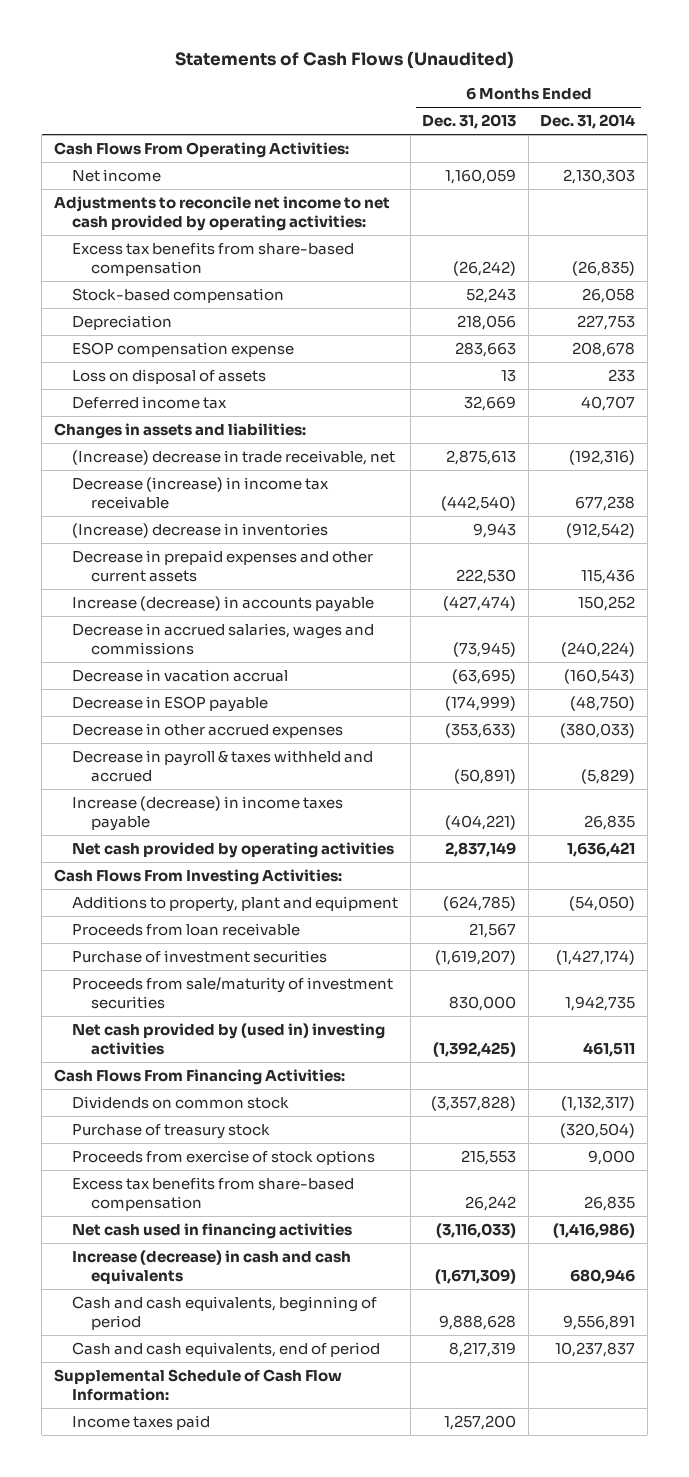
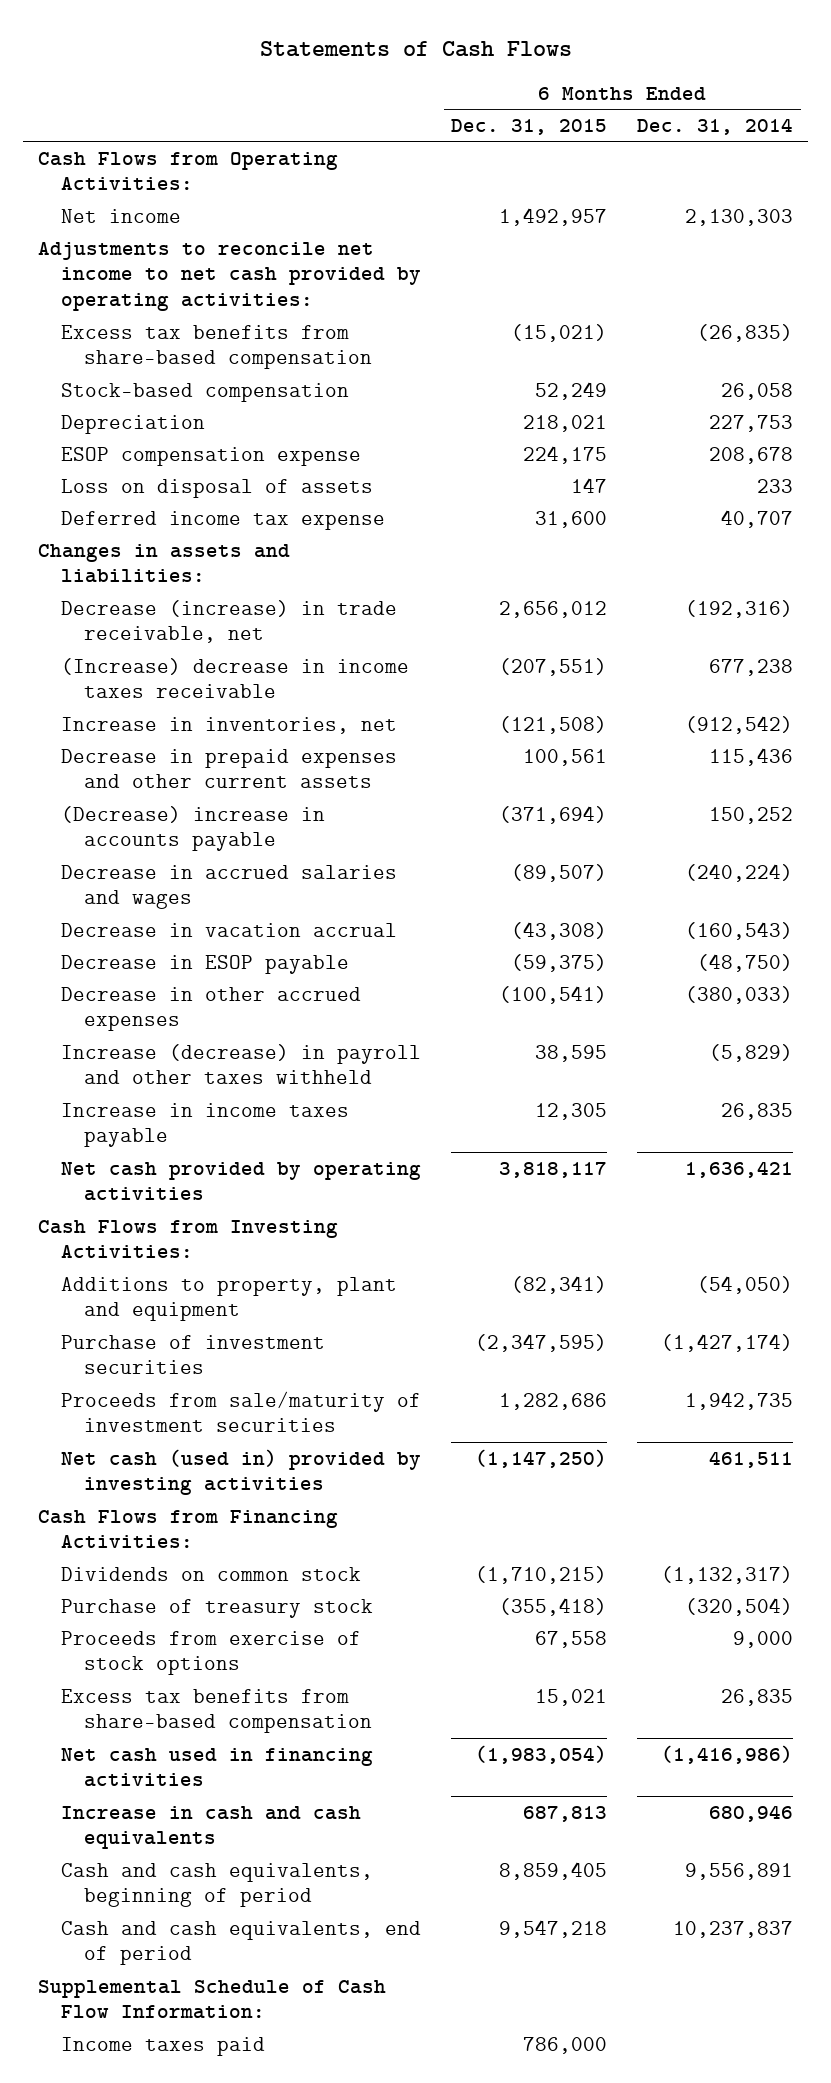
- Statements of Cash Flows (Unaudited)
+ Statements of Cash Flows
- | 6 Months Ended Dec. 31, 2013 | 6 Months Ended Dec. 31, 2014
+ | 6 Months Ended Dec. 31, 2015 | 6 Months Ended Dec. 31, 2014
- Cash Flows From Operating Activities:
+ Cash Flows from Operating Activities:
- Deferred income tax | 32,669 | 40,707
+ Deferred income tax expense | 31,600 | 40,707
- (Increase) decrease in trade receivable, net | 2,875,613 | (192,316)
- Decrease (increase) in income tax receivable | (442,540) | 677,238
- (Increase) decrease in inventories | 9,943 | (912,542)
+ Decrease (increase) in trade receivable, net | 2,656,012 | (192,316)
+ (Increase) decrease in income taxes receivable | (207,551) | 677,238
+ Increase in inventories, net | (121,508) | (912,542)
- Increase (decrease) in accounts payable | (427,474) | 150,252
- Decrease in accrued salaries, wages and commissions | (73,945) | (240,224)
+ (Decrease) increase in accounts payable | (371,694) | 150,252
+ Decrease in accrued salaries and wages | (89,507) | (240,224)
- Decrease in payroll & taxes withheld and accrued | (50,891) | (5,829)
- Increase (decrease) in income taxes payable | (404,221) | 26,835
+ Increase (decrease) in payroll and other taxes withheld | 38,595 | (5,829)
+ Increase in income taxes payable | 12,305 | 26,835
- Cash Flows From Investing Activities:
+ Cash Flows from Investing Activities:
- Proceeds from loan receivable | 21,567 |
- Net cash provided by (used in) investing activities | (1,392,425) | 461,511
- Cash Flows From Financing Activities:
+ Net cash (used in) provided by investing activities | (1,147,250) | 461,511
+ Cash Flows from Financing Activities:
- Increase (decrease) in cash and cash equivalents | (1,671,309) | 680,946
+ Increase in cash and cash equivalents | 687,813 | 680,946

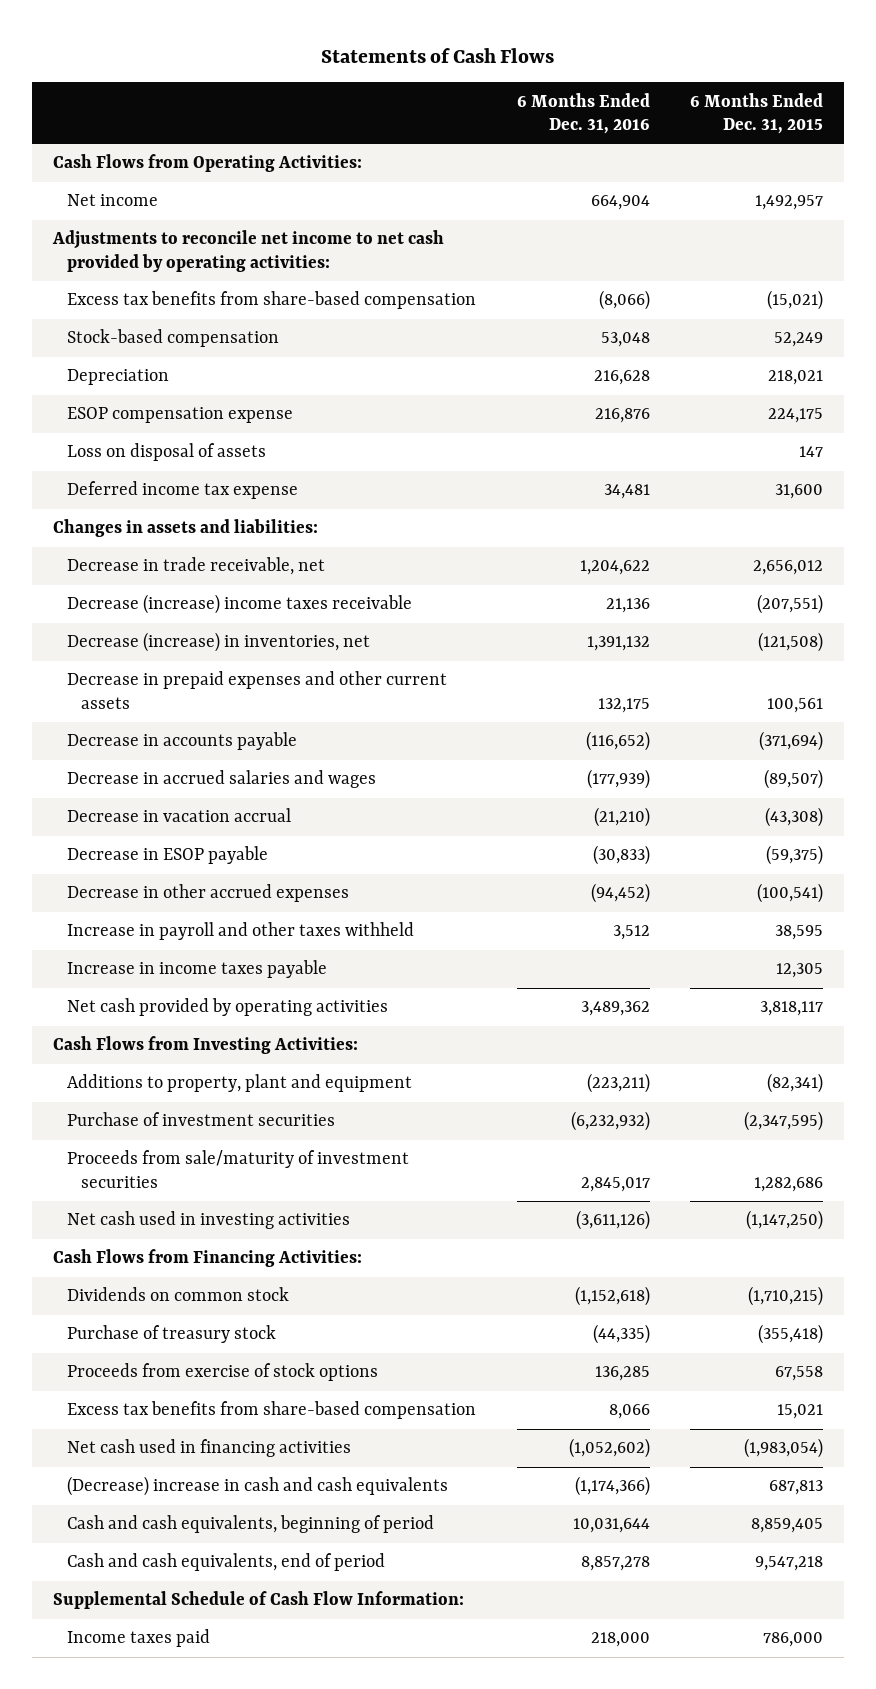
- | 6 Months Ended Dec. 31, 2015 | 6 Months Ended Dec. 31, 2014
+ | 6 Months Ended Dec. 31, 2016 | 6 Months Ended Dec. 31, 2015
- Decrease (increase) in trade receivable, net | 2,656,012 | (192,316)
- (Increase) decrease in income taxes receivable | (207,551) | 677,238
- Increase in inventories, net | (121,508) | (912,542)
+ Decrease in trade receivable, net | 1,204,622 | 2,656,012
+ Decrease (increase) income taxes receivable | 21,136 | (207,551)
+ Decrease (increase) in inventories, net | 1,391,132 | (121,508)
- (Decrease) increase in accounts payable | (371,694) | 150,252
+ Decrease in accounts payable | (116,652) | (371,694)
- Increase (decrease) in payroll and other taxes withheld | 38,595 | (5,829)
+ Increase in payroll and other taxes withheld | 3,512 | 38,595
- Net cash (used in) provided by investing activities | (1,147,250) | 461,511
+ Net cash used in investing activities | (3,611,126) | (1,147,250)
- Increase in cash and cash equivalents | 687,813 | 680,946
+ (Decrease) increase in cash and cash equivalents | (1,174,366) | 687,813

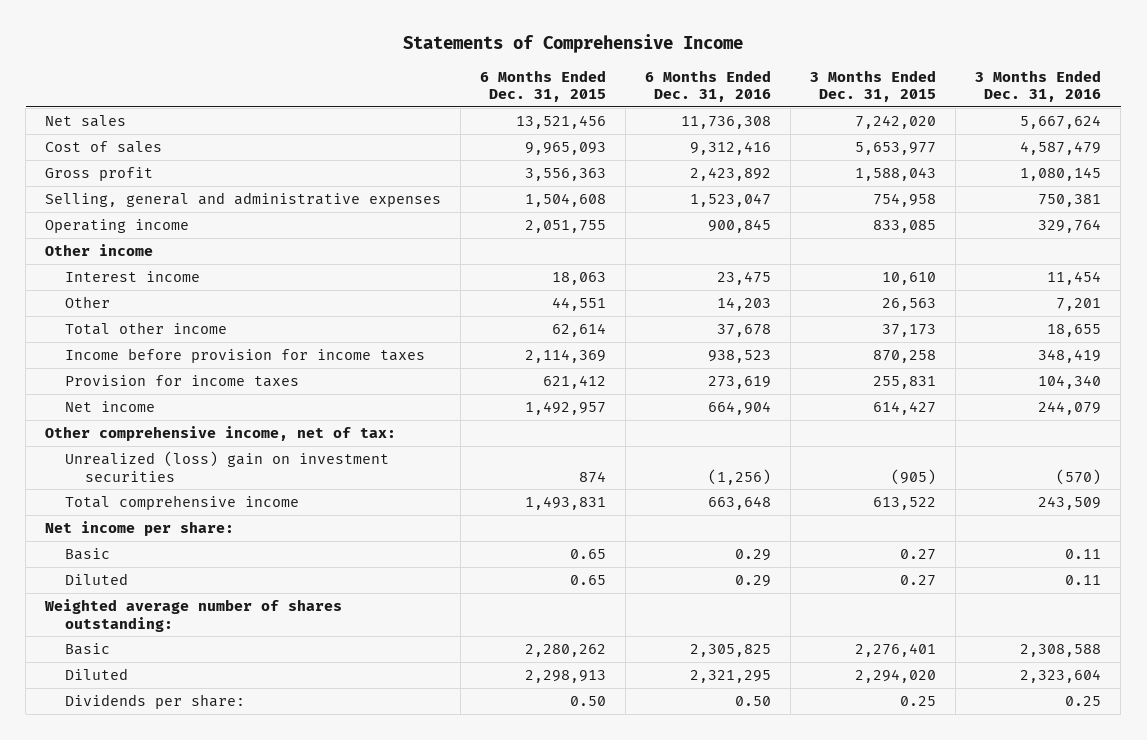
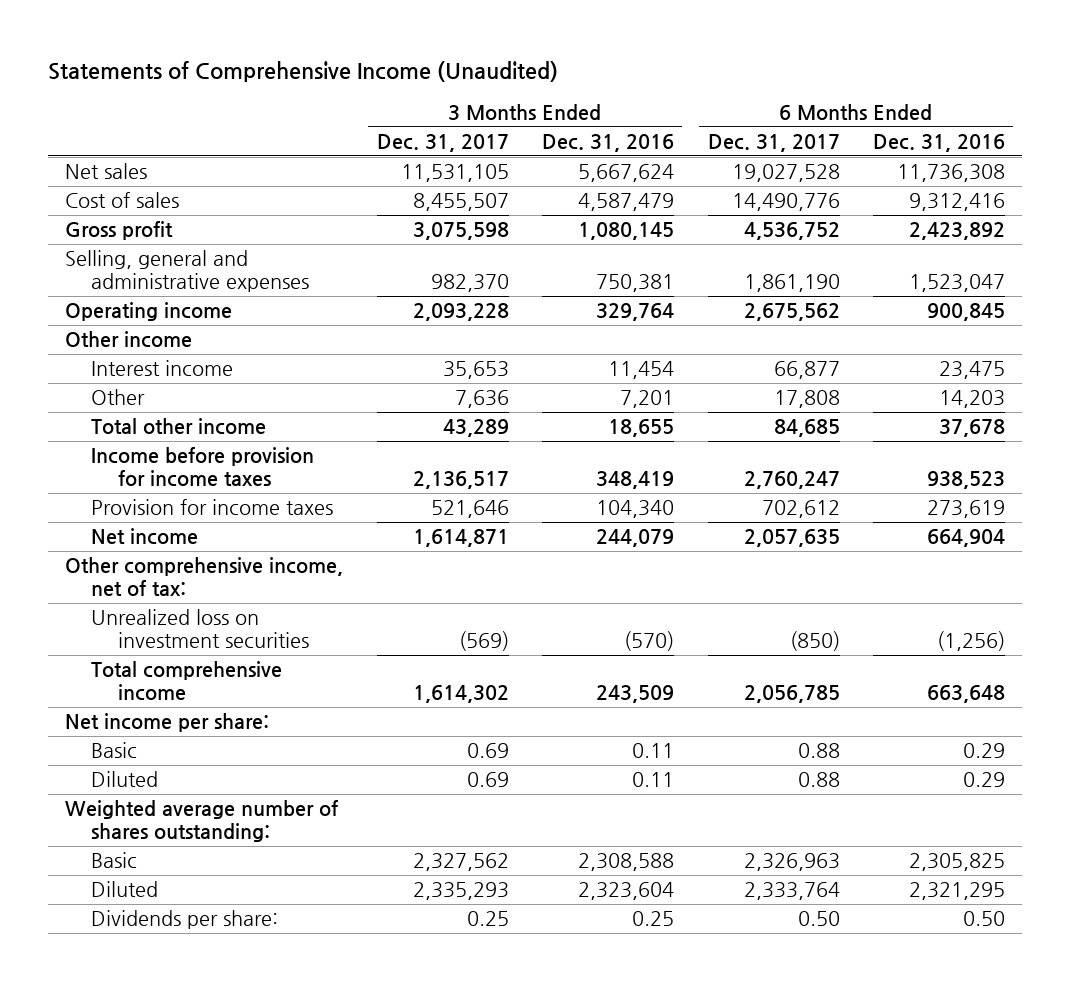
- Statements of Comprehensive Income
+ Statements of Comprehensive Income (Unaudited)
- | 6 Months Ended Dec. 31, 2015 | 6 Months Ended Dec. 31, 2016 | 3 Months Ended Dec. 31, 2015 | 3 Months Ended Dec. 31, 2016
+ | 3 Months Ended Dec. 31, 2017 | 3 Months Ended Dec. 31, 2016 | 6 Months Ended Dec. 31, 2017 | 6 Months Ended Dec. 31, 2016
- Unrealized (loss) gain on investment securities | 874 | (1,256) | (905) | (570)
+ Unrealized loss on investment securities | (569) | (570) | (850) | (1,256)

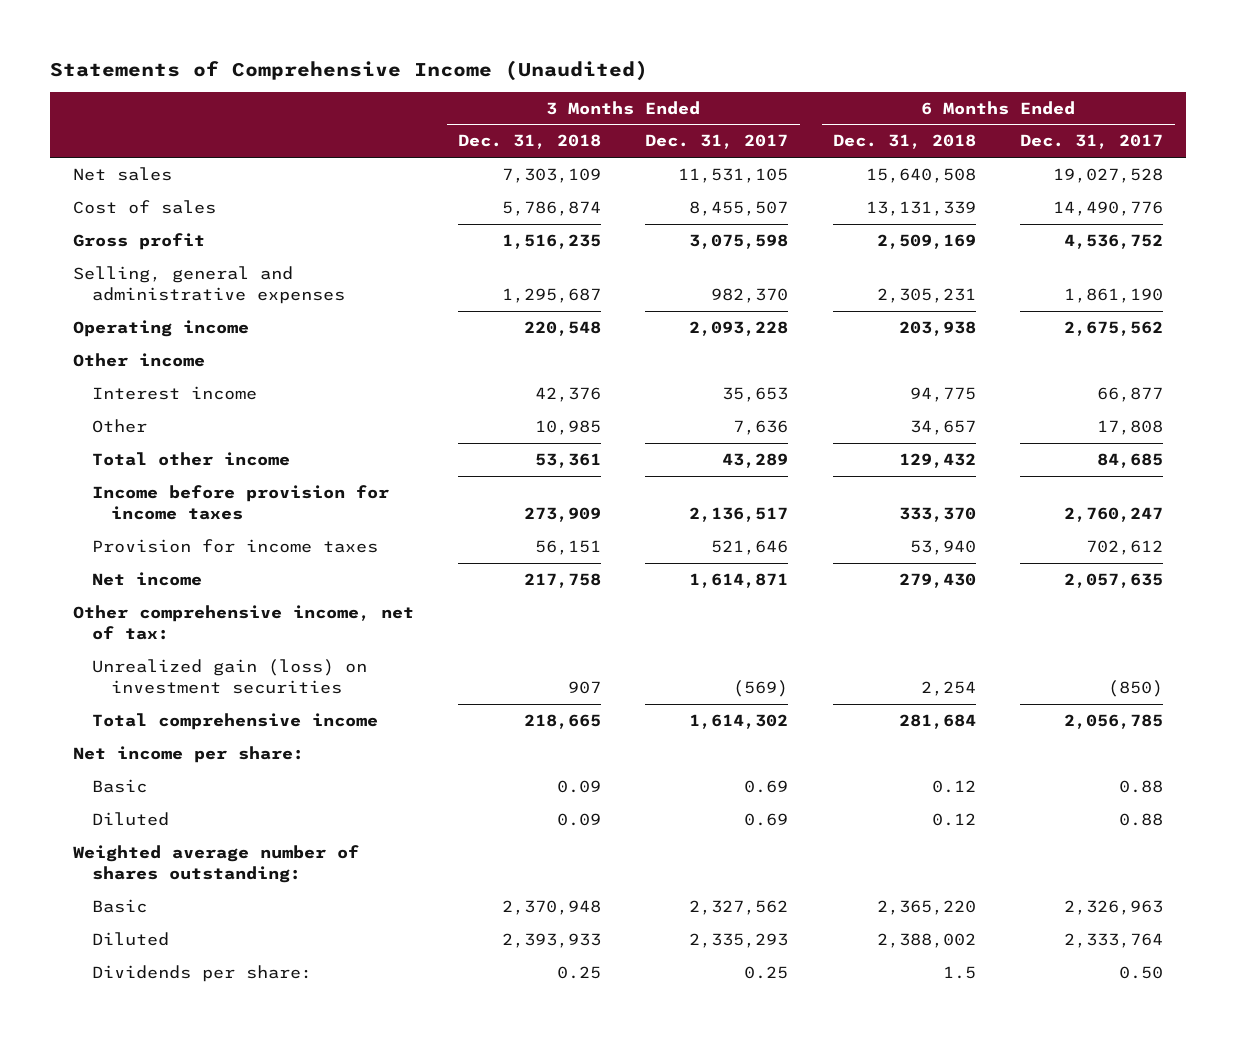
- | 3 Months Ended Dec. 31, 2017 | 3 Months Ended Dec. 31, 2016 | 6 Months Ended Dec. 31, 2017 | 6 Months Ended Dec. 31, 2016
+ | 3 Months Ended Dec. 31, 2018 | 3 Months Ended Dec. 31, 2017 | 6 Months Ended Dec. 31, 2018 | 6 Months Ended Dec. 31, 2017
- Unrealized loss on investment securities | (569) | (570) | (850) | (1,256)
+ Unrealized gain (loss) on investment securities | 907 | (569) | 2,254 | (850)

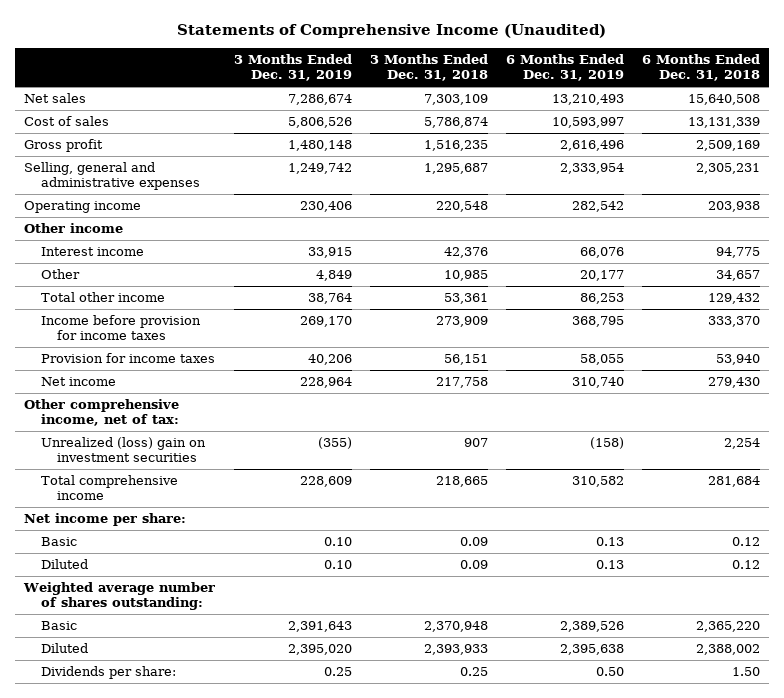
- | 3 Months Ended Dec. 31, 2018 | 3 Months Ended Dec. 31, 2017 | 6 Months Ended Dec. 31, 2018 | 6 Months Ended Dec. 31, 2017
+ | 3 Months Ended Dec. 31, 2019 | 3 Months Ended Dec. 31, 2018 | 6 Months Ended Dec. 31, 2019 | 6 Months Ended Dec. 31, 2018
- Unrealized gain (loss) on investment securities | 907 | (569) | 2,254 | (850)
+ Unrealized (loss) gain on investment securities | (355) | 907 | (158) | 2,254
- Dividends per share: | 0.25 | 0.25 | 1.5 | 0.50
+ Dividends per share: | 0.25 | 0.25 | 0.50 | 1.50

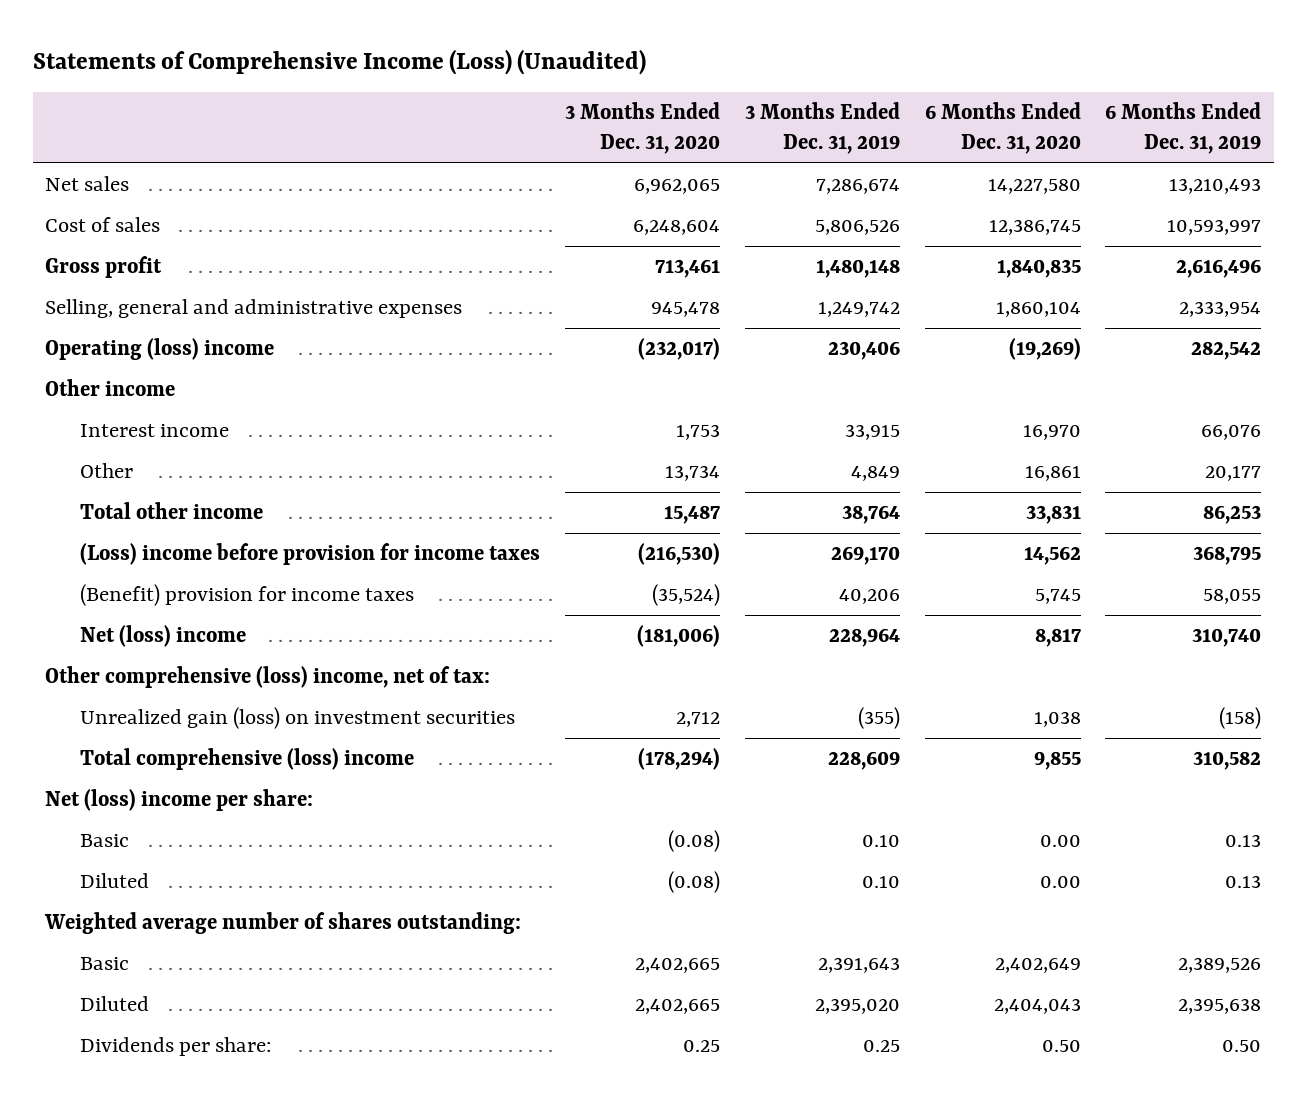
- Statements of Comprehensive Income (Unaudited)
+ Statements of Comprehensive Income (Loss) (Unaudited)
- | 3 Months Ended Dec. 31, 2019 | 3 Months Ended Dec. 31, 2018 | 6 Months Ended Dec. 31, 2019 | 6 Months Ended Dec. 31, 2018
+ | 3 Months Ended Dec. 31, 2020 | 3 Months Ended Dec. 31, 2019 | 6 Months Ended Dec. 31, 2020 | 6 Months Ended Dec. 31, 2019
- Operating income | 230,406 | 220,548 | 282,542 | 203,938
+ Operating (loss) income | (232,017) | 230,406 | (19,269) | 282,542
- Income before provision for income taxes | 269,170 | 273,909 | 368,795 | 333,370
- Provision for income taxes | 40,206 | 56,151 | 58,055 | 53,940
- Net income | 228,964 | 217,758 | 310,740 | 279,430
- Other comprehensive income, net of tax:
- Unrealized (loss) gain on investment securities | (355) | 907 | (158) | 2,254
- Total comprehensive income | 228,609 | 218,665 | 310,582 | 281,684
- Net income per share:
+ (Loss) income before provision for income taxes | (216,530) | 269,170 | 14,562 | 368,795
+ (Benefit) provision for income taxes | (35,524) | 40,206 | 5,745 | 58,055
+ Net (loss) income | (181,006) | 228,964 | 8,817 | 310,740
+ Other comprehensive (loss) income, net of tax:
+ Unrealized gain (loss) on investment securities | 2,712 | (355) | 1,038 | (158)
+ Total comprehensive (loss) income | (178,294) | 228,609 | 9,855 | 310,582
+ Net (loss) income per share:

